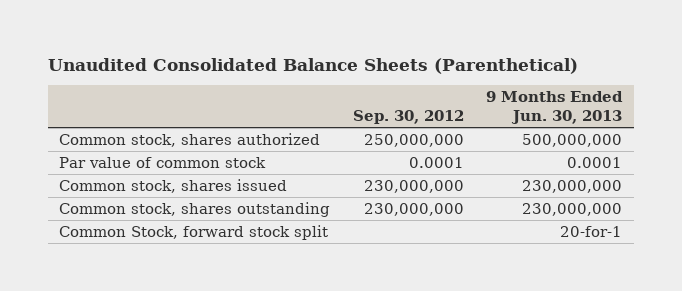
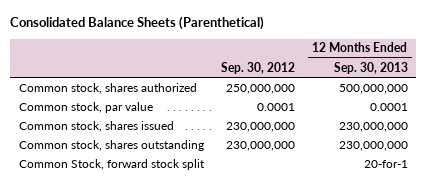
- Unaudited Consolidated Balance Sheets (Parenthetical)
+ Consolidated Balance Sheets (Parenthetical)
- | Sep. 30, 2012 | 9 Months Ended Jun. 30, 2013
+ | Sep. 30, 2012 | 12 Months Ended Sep. 30, 2013
- Par value of common stock | 0.0001 | 0.0001
+ Common stock, par value | 0.0001 | 0.0001

